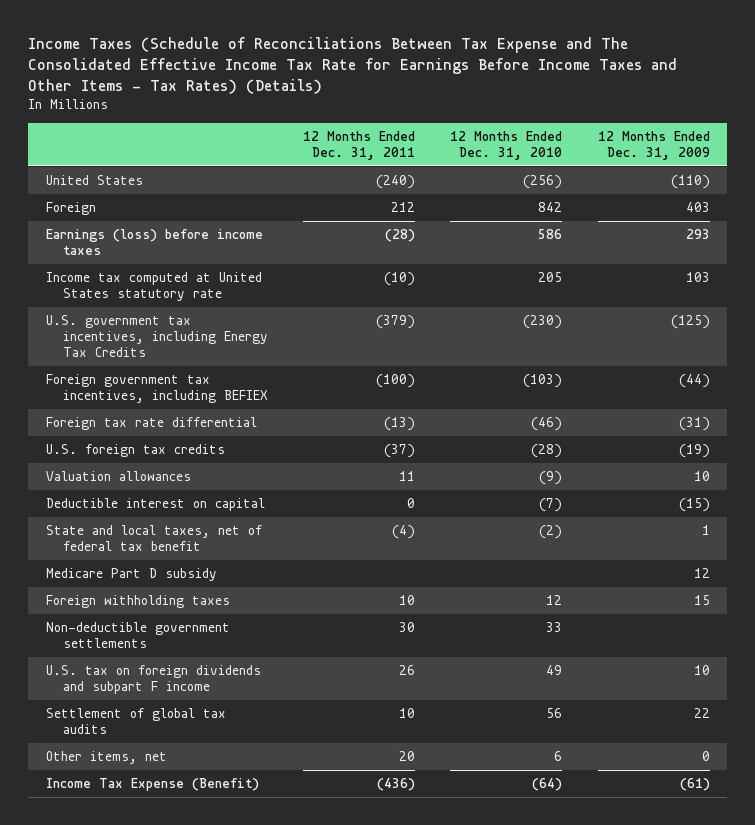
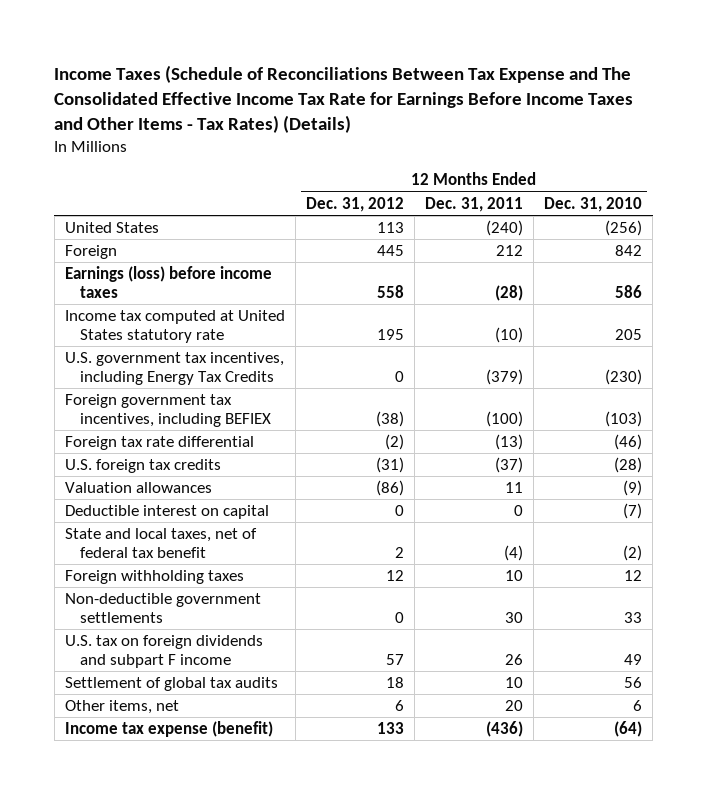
- | 12 Months Ended Dec. 31, 2011 | 12 Months Ended Dec. 31, 2010 | 12 Months Ended Dec. 31, 2009
+ | 12 Months Ended Dec. 31, 2012 | 12 Months Ended Dec. 31, 2011 | 12 Months Ended Dec. 31, 2010
- Medicare Part D subsidy | | | 12
- Income Tax Expense (Benefit) | (436) | (64) | (61)
+ Income tax expense (benefit) | 133 | (436) | (64)

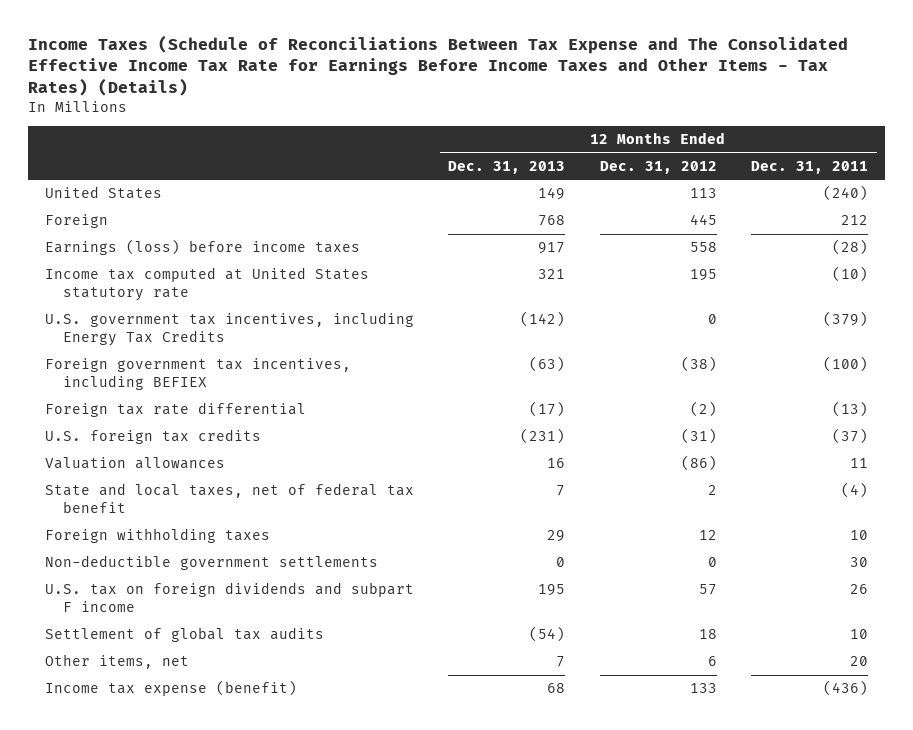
- | 12 Months Ended Dec. 31, 2012 | 12 Months Ended Dec. 31, 2011 | 12 Months Ended Dec. 31, 2010
+ | 12 Months Ended Dec. 31, 2013 | 12 Months Ended Dec. 31, 2012 | 12 Months Ended Dec. 31, 2011
- Deductible interest on capital | 0 | 0 | (7)

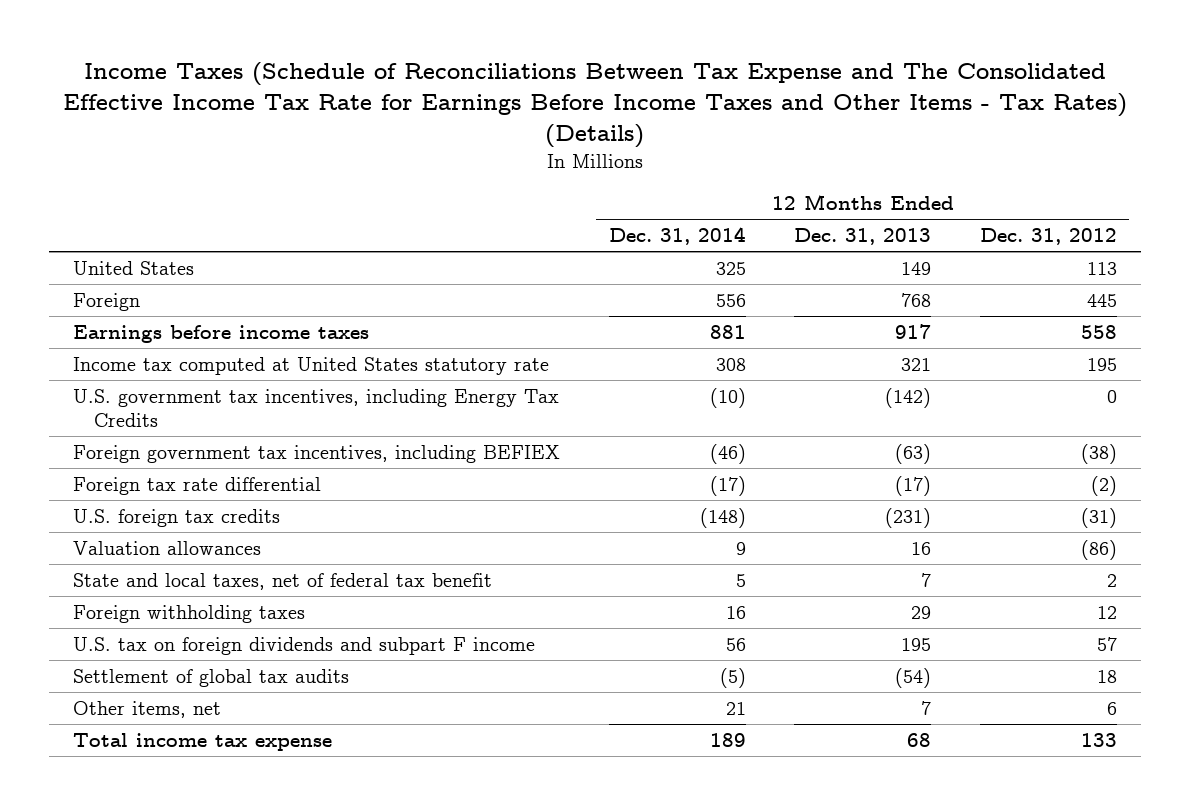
- | 12 Months Ended Dec. 31, 2013 | 12 Months Ended Dec. 31, 2012 | 12 Months Ended Dec. 31, 2011
+ | 12 Months Ended Dec. 31, 2014 | 12 Months Ended Dec. 31, 2013 | 12 Months Ended Dec. 31, 2012
- Earnings (loss) before income taxes | 917 | 558 | (28)
+ Earnings before income taxes | 881 | 917 | 558
- Non-deductible government settlements | 0 | 0 | 30
- Income tax expense (benefit) | 68 | 133 | (436)
+ Total income tax expense | 189 | 68 | 133

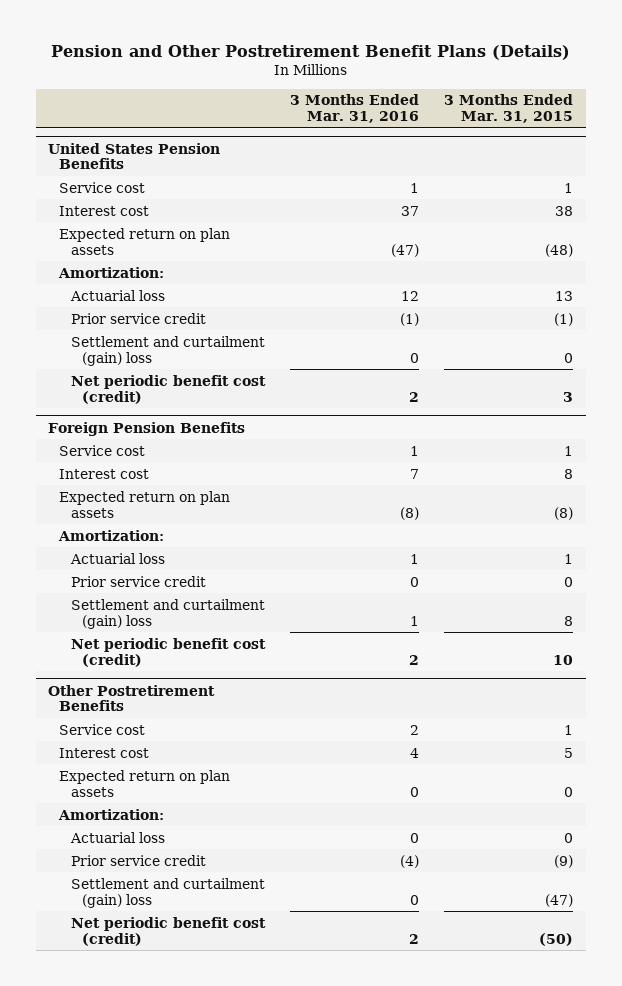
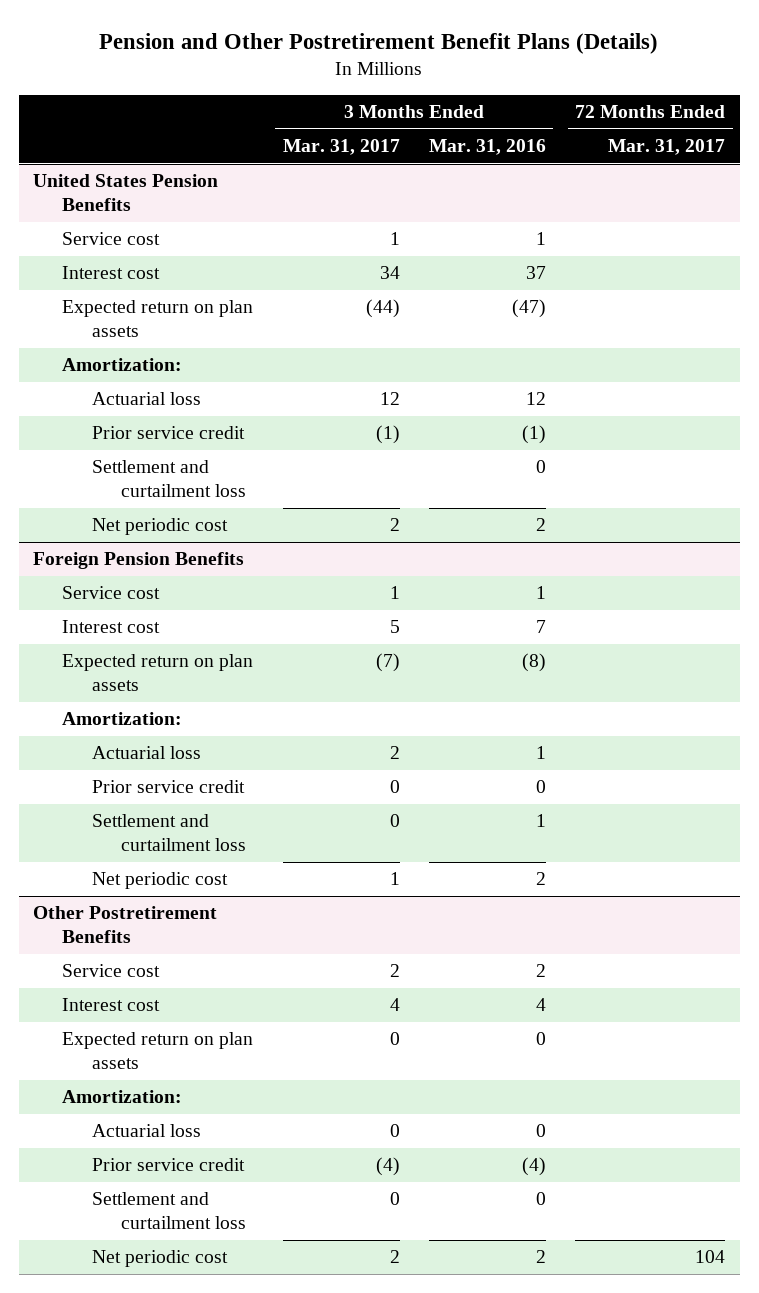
- | 3 Months Ended Mar. 31, 2016 | 3 Months Ended Mar. 31, 2015
+ | 3 Months Ended Mar. 31, 2017 | 3 Months Ended Mar. 31, 2016 | 72 Months Ended Mar. 31, 2017
@ United States Pension Benefits
- Settlement and curtailment (gain) loss | 0 | 0
- Net periodic benefit cost (credit) | 2 | 3
+ Settlement and curtailment loss | | 0 |
+ Net periodic cost | 2 | 2 |
@ Foreign Pension Benefits
- Settlement and curtailment (gain) loss | 1 | 8
- Net periodic benefit cost (credit) | 2 | 10
+ Settlement and curtailment loss | 0 | 1 |
+ Net periodic cost | 1 | 2 |
@ Other Postretirement Benefits
- Settlement and curtailment (gain) loss | 0 | (47)
- Net periodic benefit cost (credit) | 2 | (50)
+ Settlement and curtailment loss | 0 | 0 |
+ Net periodic cost | 2 | 2 | 104

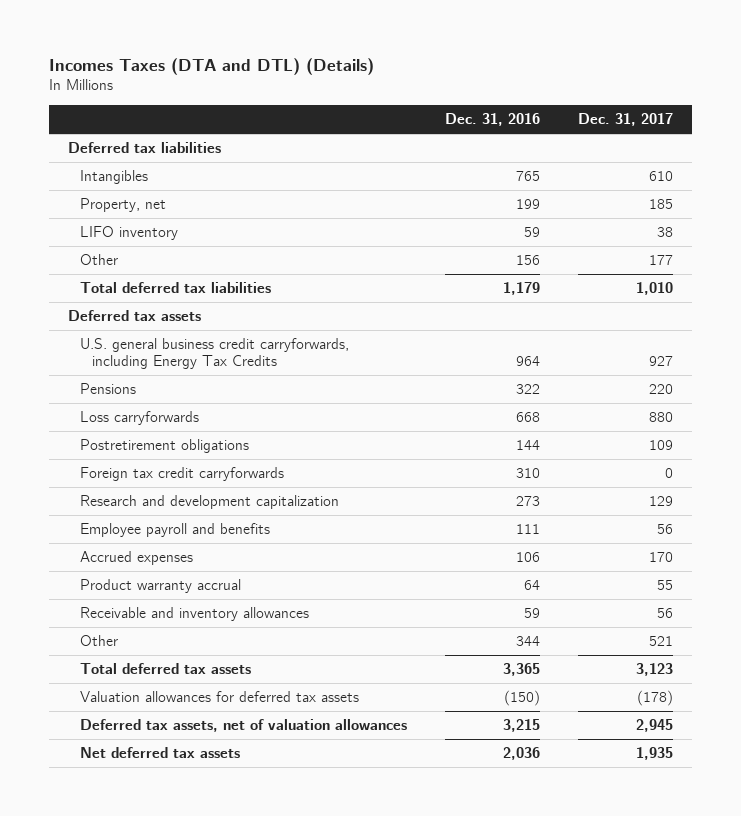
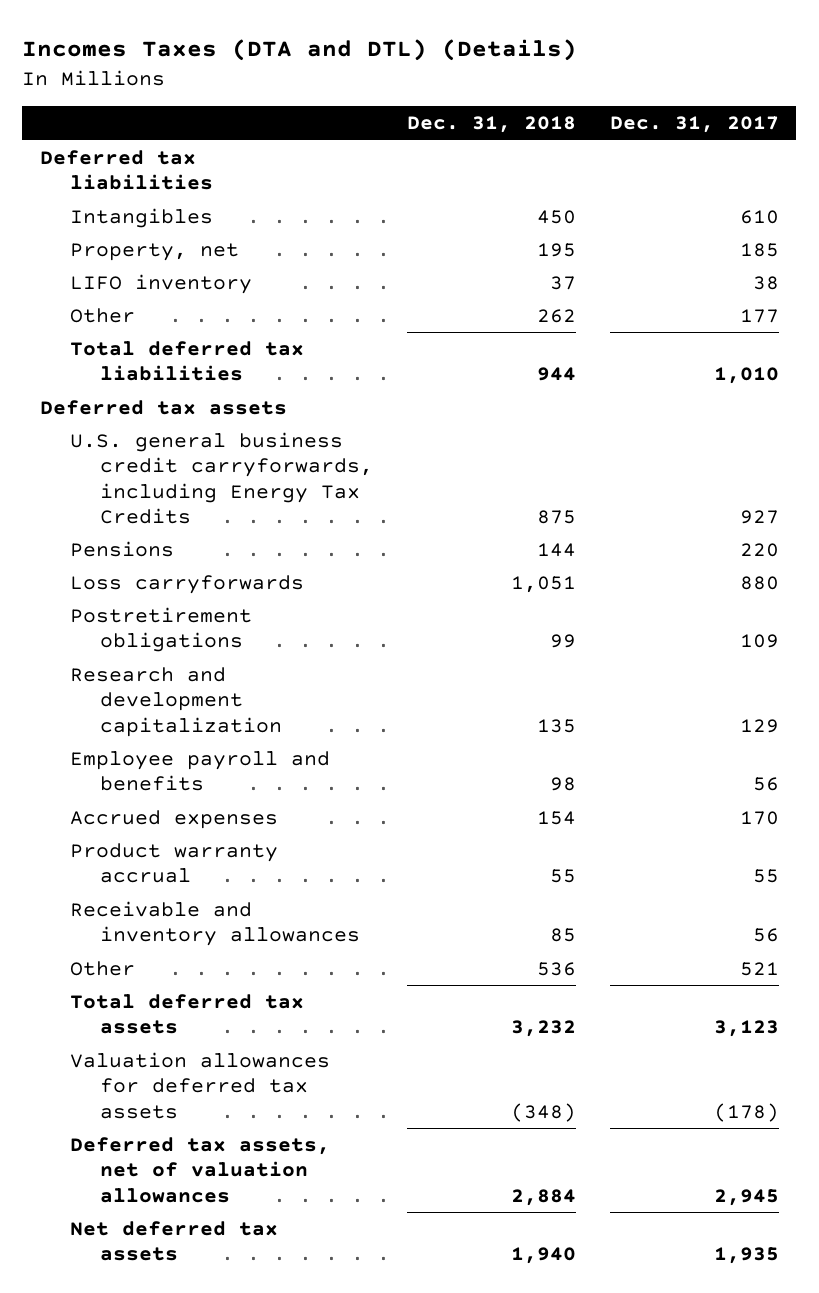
- | Dec. 31, 2016 | Dec. 31, 2017
+ | Dec. 31, 2018 | Dec. 31, 2017
- Foreign tax credit carryforwards | 310 | 0

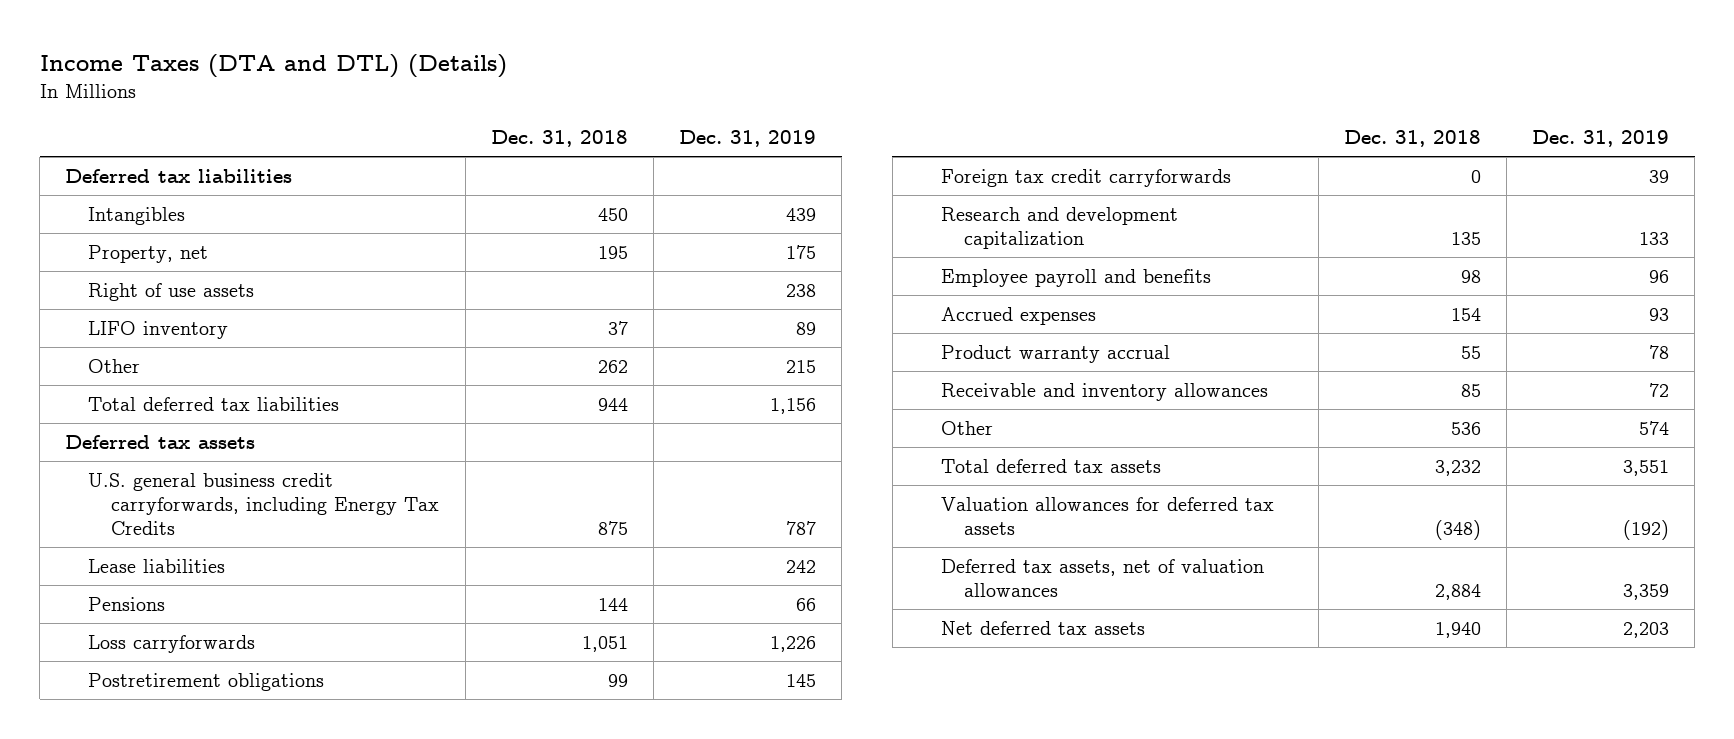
- Incomes Taxes (DTA and DTL) (Details)
+ Income Taxes (DTA and DTL) (Details)
- | Dec. 31, 2018 | Dec. 31, 2017
+ | Dec. 31, 2018 | Dec. 31, 2019
+ Right of use assets | | 238
+ Lease liabilities | | 242
+ Foreign tax credit carryforwards | 0 | 39

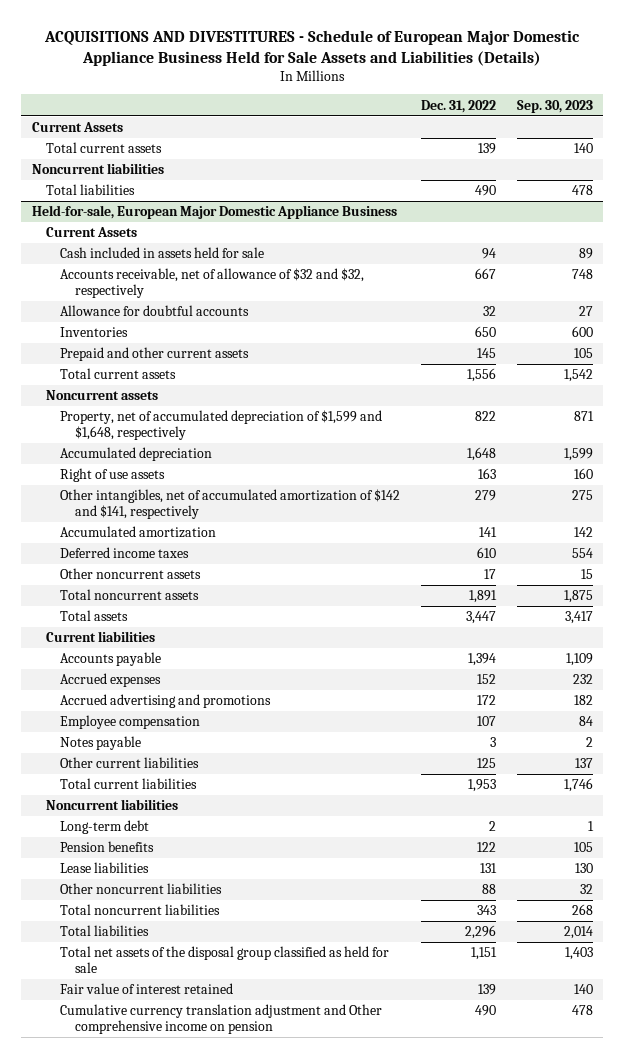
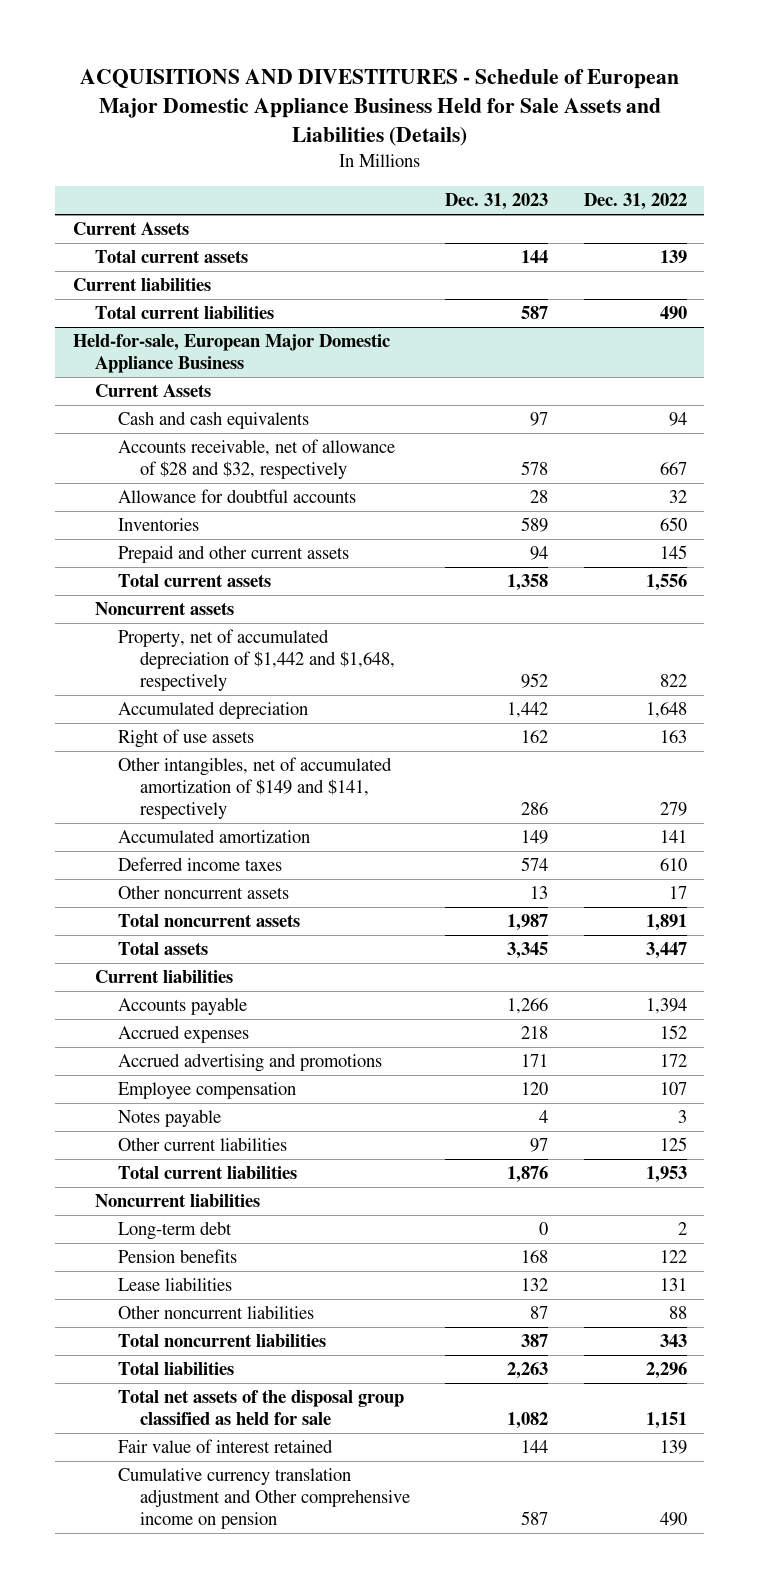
- | Dec. 31, 2022 | Sep. 30, 2023
+ | Dec. 31, 2023 | Dec. 31, 2022
- Noncurrent liabilities
- Total liabilities | 490 | 478
+ Current liabilities
+ Total current liabilities | 587 | 490
@ Held-for-sale, European Major Domestic Appliance Business
- Cash included in assets held for sale | 94 | 89
- Accounts receivable, net of allowance of $32 and $32, respectively | 667 | 748
+ Cash and cash equivalents | 97 | 94
+ Accounts receivable, net of allowance of $28 and $32, respectively | 578 | 667
- Property, net of accumulated depreciation of $1,599 and $1,648, respectively | 822 | 871
+ Property, net of accumulated depreciation of $1,442 and $1,648, respectively | 952 | 822
- Other intangibles, net of accumulated amortization of $142 and $141, respectively | 279 | 275
+ Other intangibles, net of accumulated amortization of $149 and $141, respectively | 286 | 279

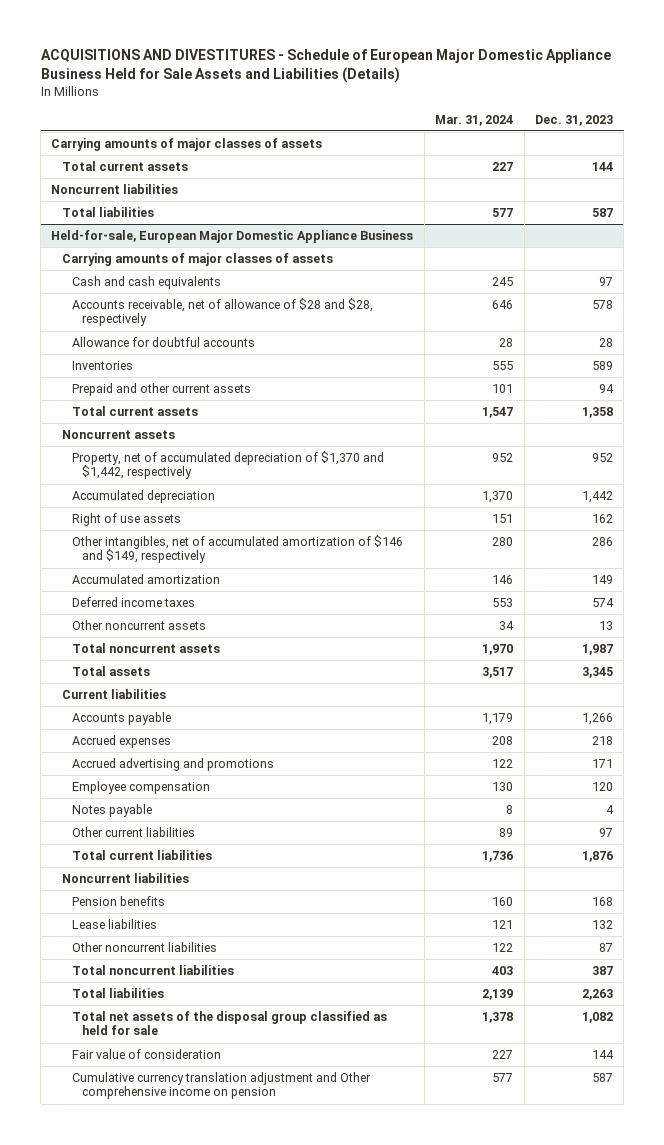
- | Dec. 31, 2023 | Dec. 31, 2022
+ | Mar. 31, 2024 | Dec. 31, 2023
- Current Assets
+ Carrying amounts of major classes of assets
- Current liabilities
- Total current liabilities | 587 | 490
+ Noncurrent liabilities
+ Total liabilities | 577 | 587
@ Held-for-sale, European Major Domestic Appliance Business
- Current Assets
+ Carrying amounts of major classes of assets
- Accounts receivable, net of allowance of $28 and $32, respectively | 578 | 667
+ Accounts receivable, net of allowance of $28 and $28, respectively | 646 | 578
- Property, net of accumulated depreciation of $1,442 and $1,648, respectively | 952 | 822
+ Property, net of accumulated depreciation of $1,370 and $1,442, respectively | 952 | 952
- Other intangibles, net of accumulated amortization of $149 and $141, respectively | 286 | 279
+ Other intangibles, net of accumulated amortization of $146 and $149, respectively | 280 | 286
- Long-term debt | 0 | 2
- Fair value of interest retained | 144 | 139
+ Fair value of consideration | 227 | 144

